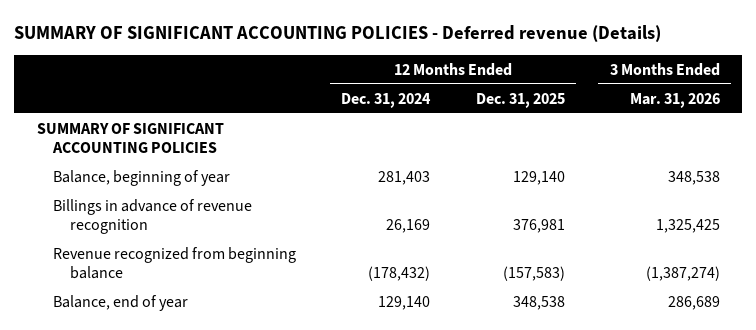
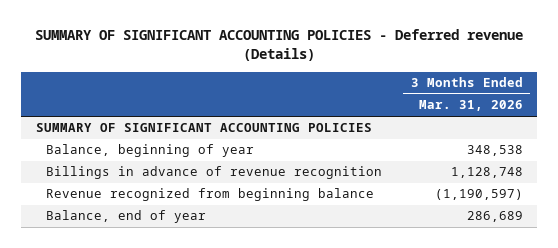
- | 12 Months Ended Dec. 31, 2024 | 12 Months Ended Dec. 31, 2025 | 3 Months Ended Mar. 31, 2026
+ | 3 Months Ended Mar. 31, 2026
- Billings in advance of revenue recognition | 26,169 | 376,981 | 1,325,425
- Revenue recognized from beginning balance | (178,432) | (157,583) | (1,387,274)
+ Billings in advance of revenue recognition | 1,128,748
+ Revenue recognized from beginning balance | (1,190,597)

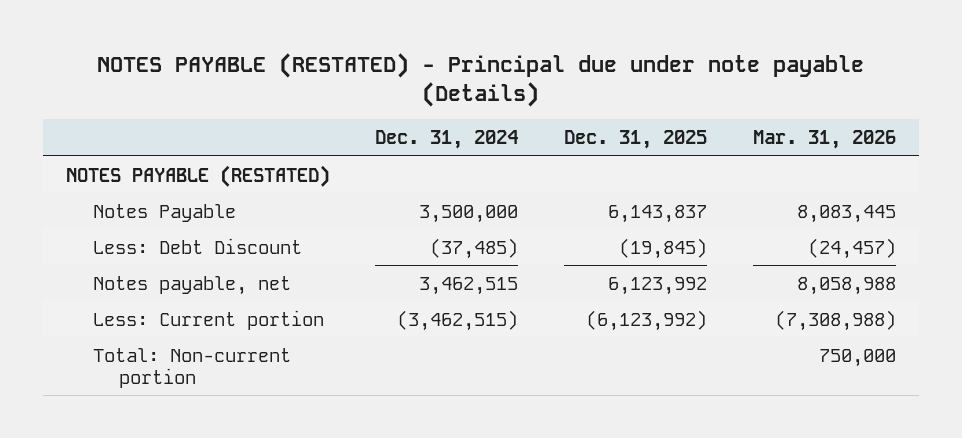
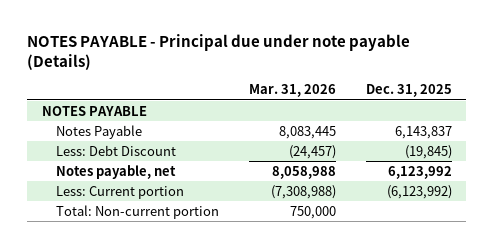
- NOTES PAYABLE (RESTATED) - Principal due under note payable (Details)
+ NOTES PAYABLE - Principal due under note payable (Details)
- | Dec. 31, 2024 | Dec. 31, 2025 | Mar. 31, 2026
+ | Mar. 31, 2026 | Dec. 31, 2025
- NOTES PAYABLE (RESTATED)
+ NOTES PAYABLE

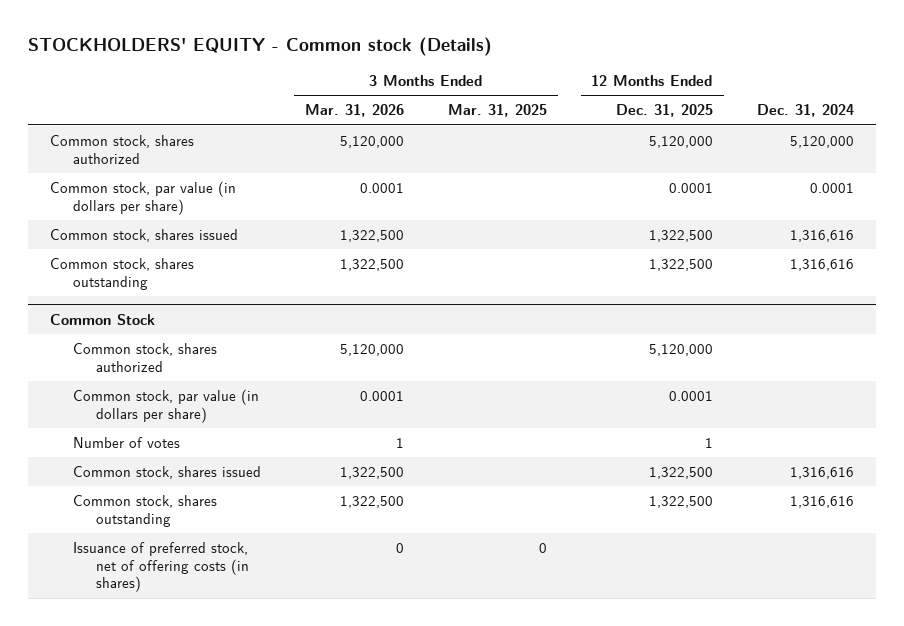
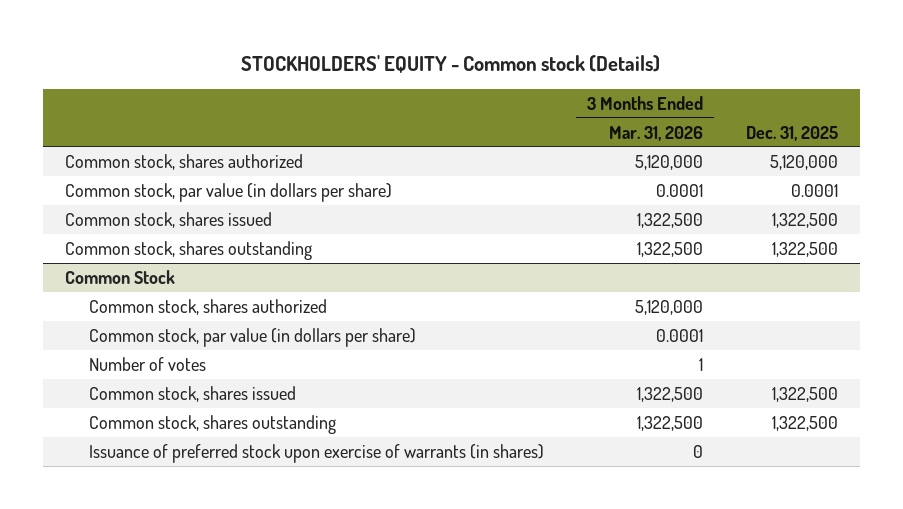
- | 3 Months Ended Mar. 31, 2026 | 3 Months Ended Mar. 31, 2025 | 12 Months Ended Dec. 31, 2025 | Dec. 31, 2024
+ | 3 Months Ended Mar. 31, 2026 | Dec. 31, 2025
@ Common Stock
- Issuance of preferred stock, net of offering costs (in shares) | 0 | 0 | |
+ Issuance of preferred stock upon exercise of warrants (in shares) | 0 |

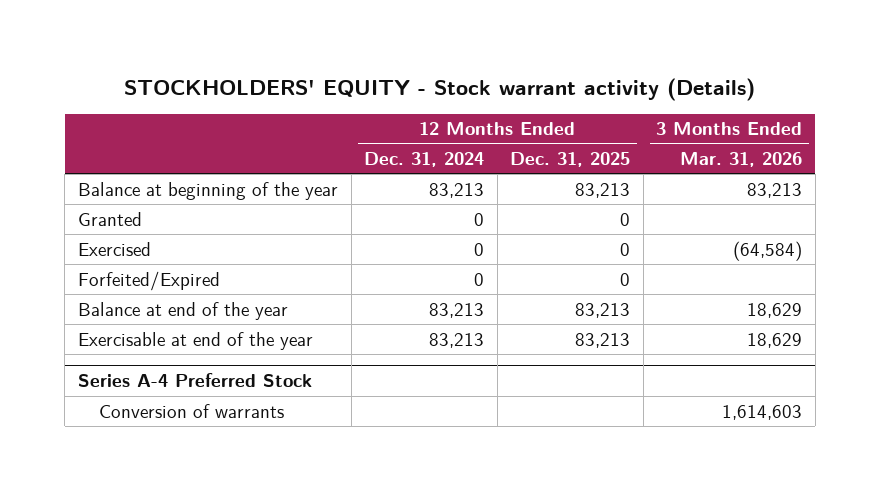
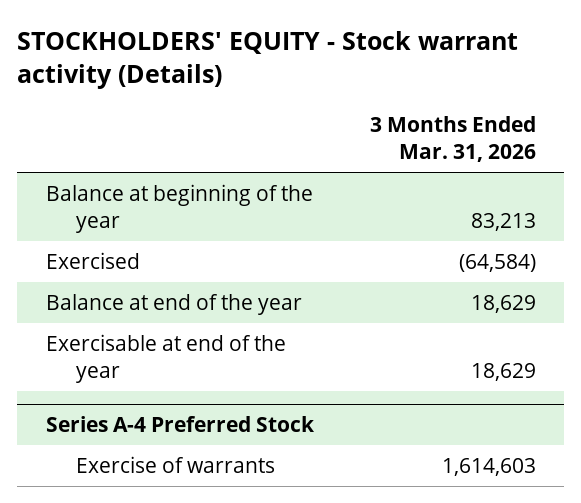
- | 12 Months Ended Dec. 31, 2024 | 12 Months Ended Dec. 31, 2025 | 3 Months Ended Mar. 31, 2026
+ | 3 Months Ended Mar. 31, 2026
- Granted | 0 | 0 |
- Forfeited/Expired | 0 | 0 |
@ Series A-4 Preferred Stock
- Conversion of warrants | | | 1,614,603
+ Exercise of warrants | 1,614,603

